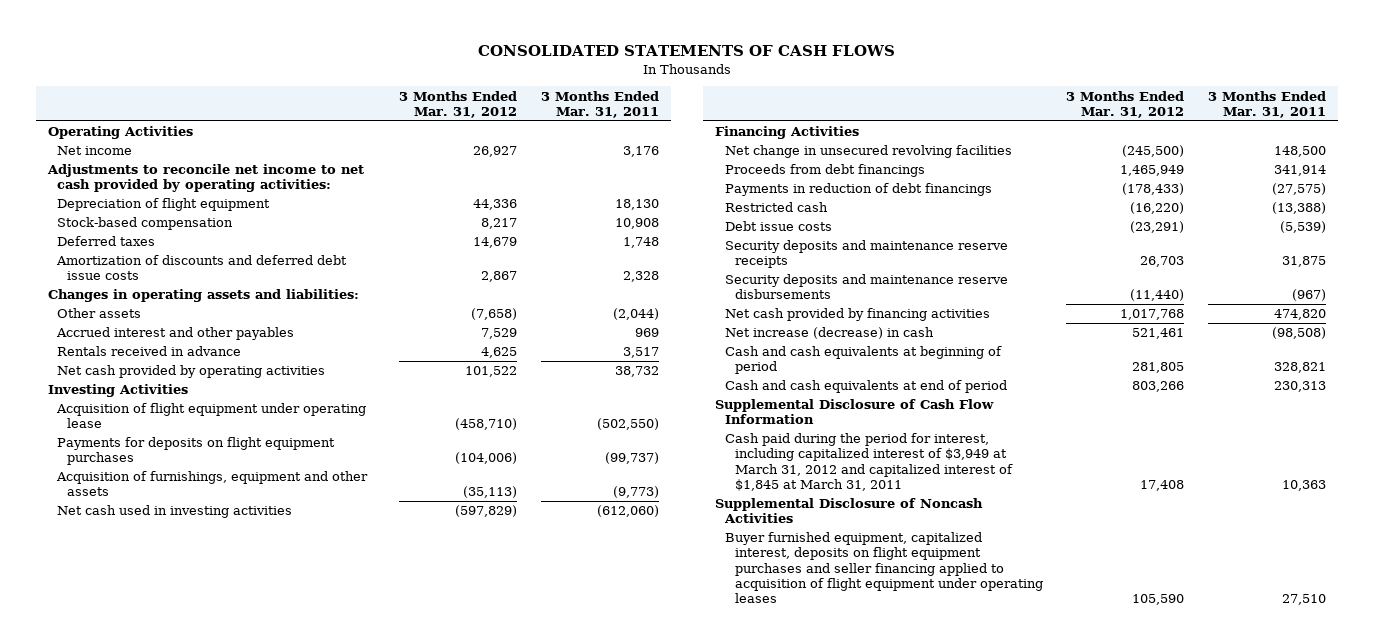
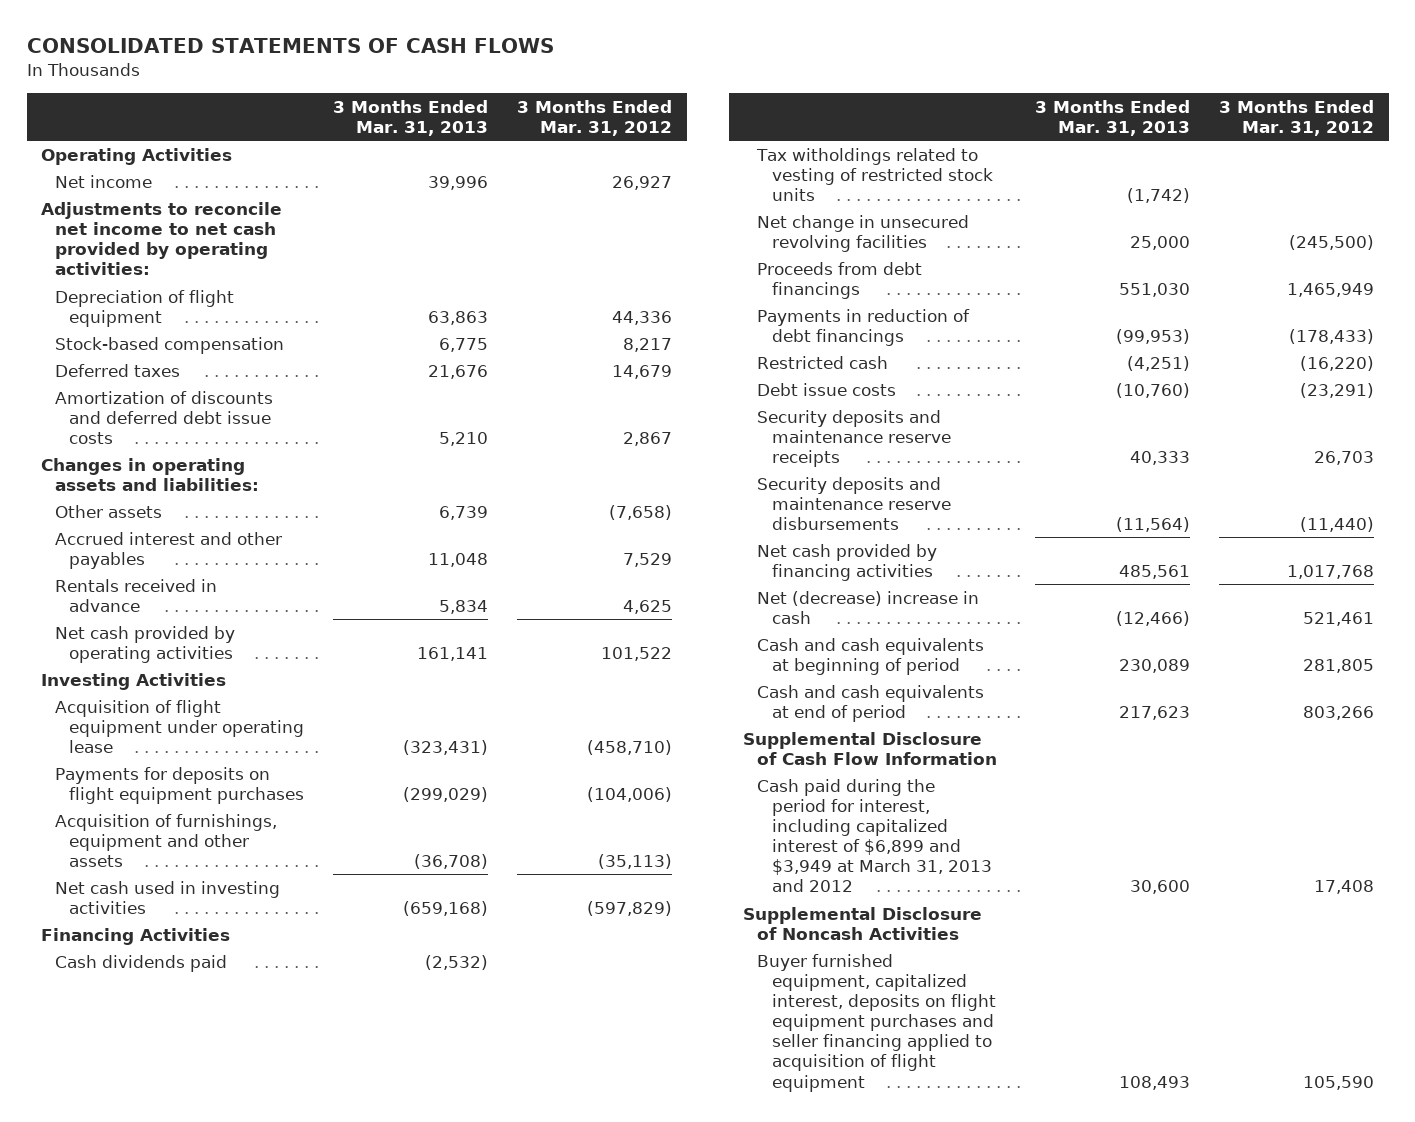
- | 3 Months Ended Mar. 31, 2012 | 3 Months Ended Mar. 31, 2011
+ | 3 Months Ended Mar. 31, 2013 | 3 Months Ended Mar. 31, 2012
+ Cash dividends paid | (2,532) |
+ Tax witholdings related to vesting of restricted stock units | (1,742) |
- Net increase (decrease) in cash | 521,461 | (98,508)
+ Net (decrease) increase in cash | (12,466) | 521,461
- Cash paid during the period for interest, including capitalized interest of $3,949 at March 31, 2012 and capitalized interest of $1,845 at March 31, 2011 | 17,408 | 10,363
+ Cash paid during the period for interest, including capitalized interest of $6,899 and $3,949 at March 31, 2013 and 2012 | 30,600 | 17,408
- Buyer furnished equipment, capitalized interest, deposits on flight equipment purchases and seller financing applied to acquisition of flight equipment under operating leases | 105,590 | 27,510
+ Buyer furnished equipment, capitalized interest, deposits on flight equipment purchases and seller financing applied to acquisition of flight equipment | 108,493 | 105,590

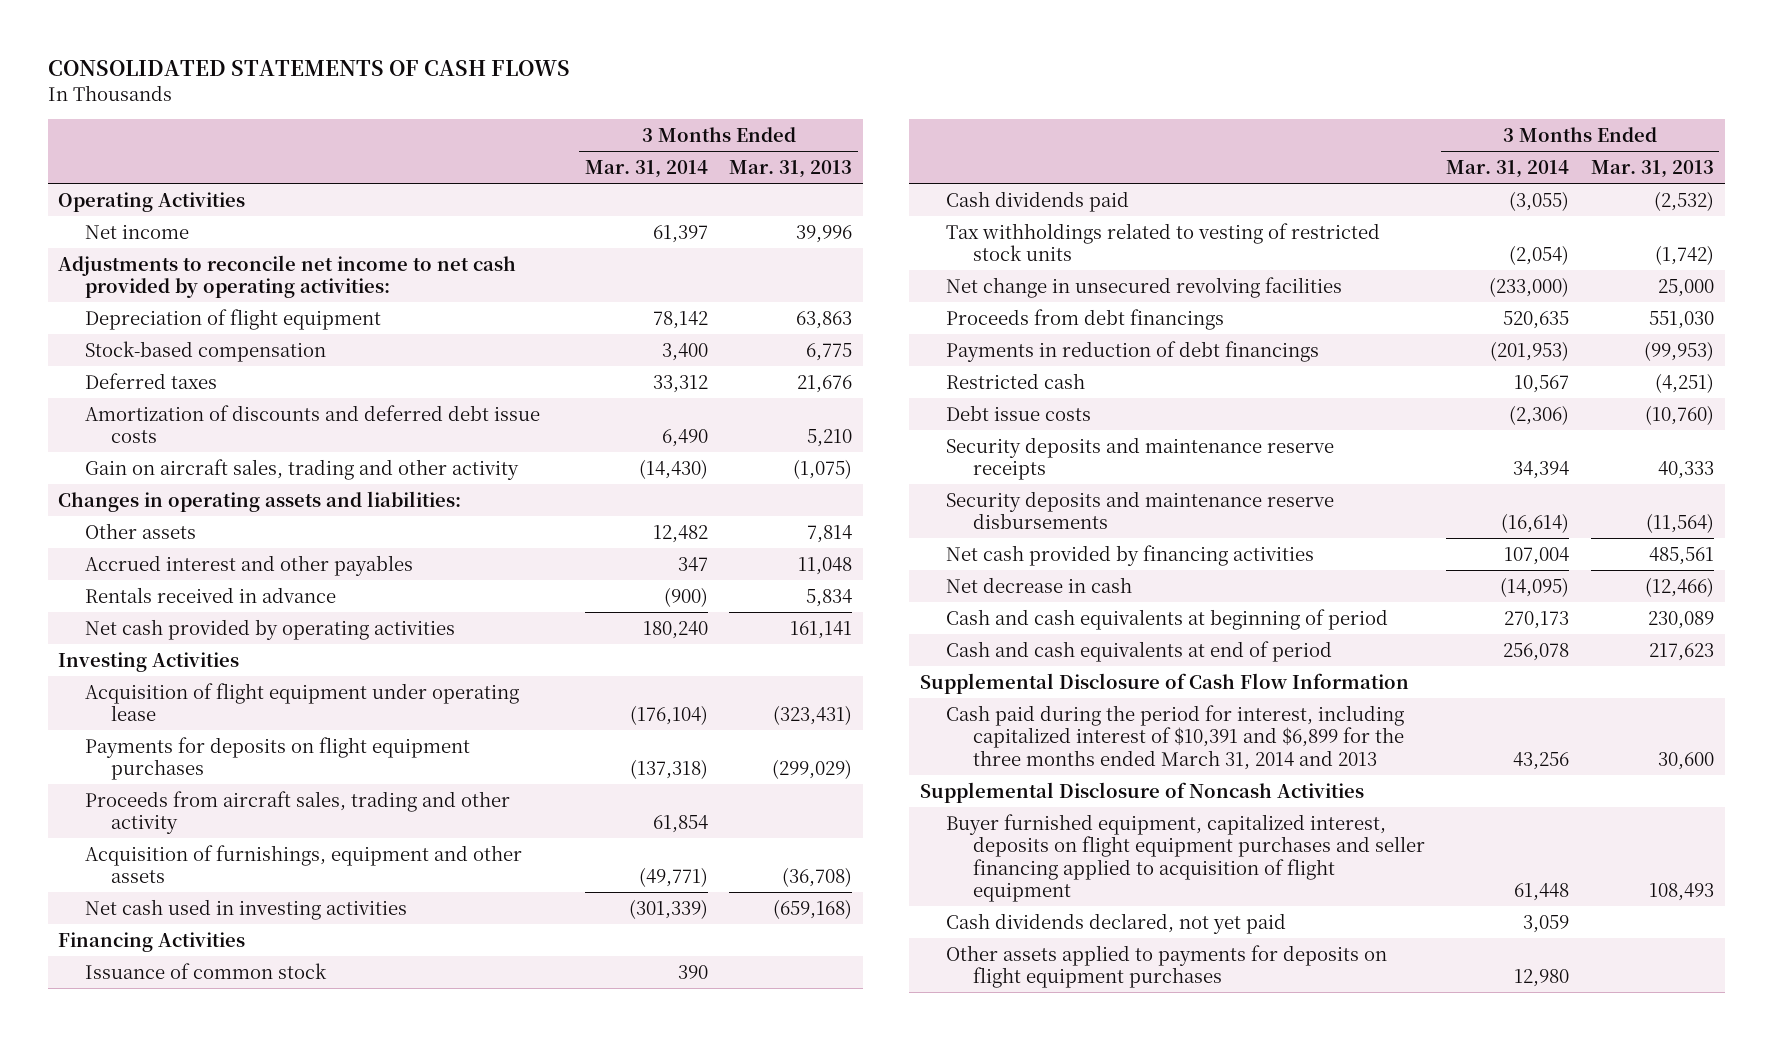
- | 3 Months Ended Mar. 31, 2013 | 3 Months Ended Mar. 31, 2012
+ | 3 Months Ended Mar. 31, 2014 | 3 Months Ended Mar. 31, 2013
+ Gain on aircraft sales, trading and other activity | (14,430) | (1,075)
- Other assets | 6,739 | (7,658)
+ Other assets | 12,482 | 7,814
+ Proceeds from aircraft sales, trading and other activity | 61,854 |
+ Issuance of common stock | 390 |
- Tax witholdings related to vesting of restricted stock units | (1,742) |
+ Tax withholdings related to vesting of restricted stock units | (2,054) | (1,742)
- Net (decrease) increase in cash | (12,466) | 521,461
+ Net decrease in cash | (14,095) | (12,466)
- Cash paid during the period for interest, including capitalized interest of $6,899 and $3,949 at March 31, 2013 and 2012 | 30,600 | 17,408
+ Cash paid during the period for interest, including capitalized interest of $10,391 and $6,899 for the three months ended March 31, 2014 and 2013 | 43,256 | 30,600
+ Cash dividends declared, not yet paid | 3,059 |
+ Other assets applied to payments for deposits on flight equipment purchases | 12,980 |

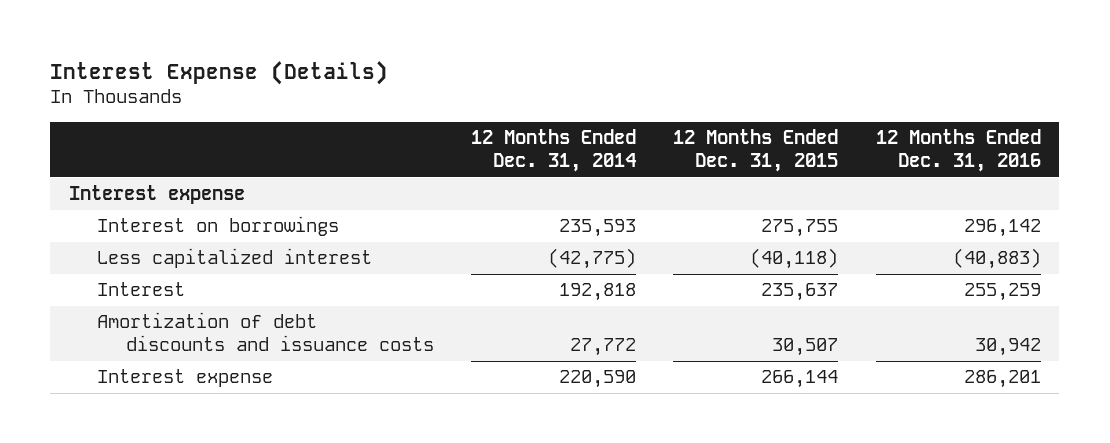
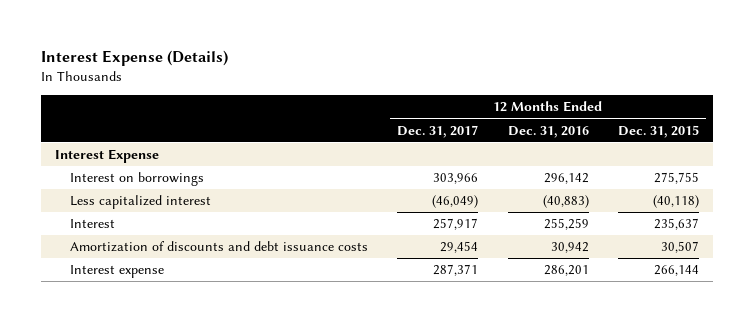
- | 12 Months Ended Dec. 31, 2014 | 12 Months Ended Dec. 31, 2015 | 12 Months Ended Dec. 31, 2016
+ | 12 Months Ended Dec. 31, 2017 | 12 Months Ended Dec. 31, 2016 | 12 Months Ended Dec. 31, 2015
- Interest expense
+ Interest Expense
- Amortization of debt discounts and issuance costs | 27,772 | 30,507 | 30,942
+ Amortization of discounts and debt issuance costs | 29,454 | 30,942 | 30,507

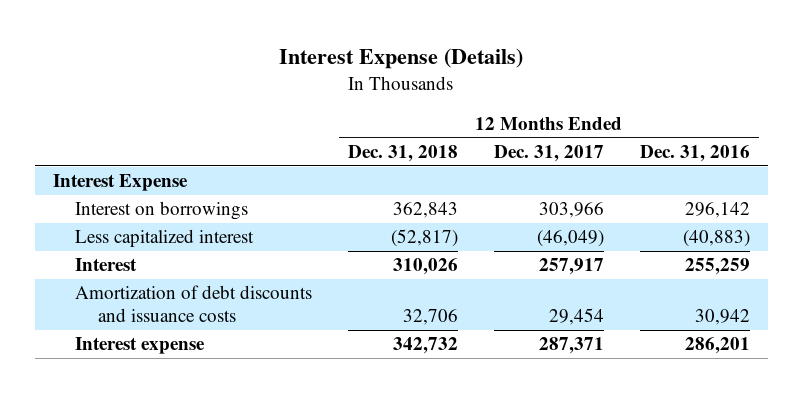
- | 12 Months Ended Dec. 31, 2017 | 12 Months Ended Dec. 31, 2016 | 12 Months Ended Dec. 31, 2015
+ | 12 Months Ended Dec. 31, 2018 | 12 Months Ended Dec. 31, 2017 | 12 Months Ended Dec. 31, 2016
- Amortization of discounts and debt issuance costs | 29,454 | 30,942 | 30,507
+ Amortization of debt discounts and issuance costs | 32,706 | 29,454 | 30,942

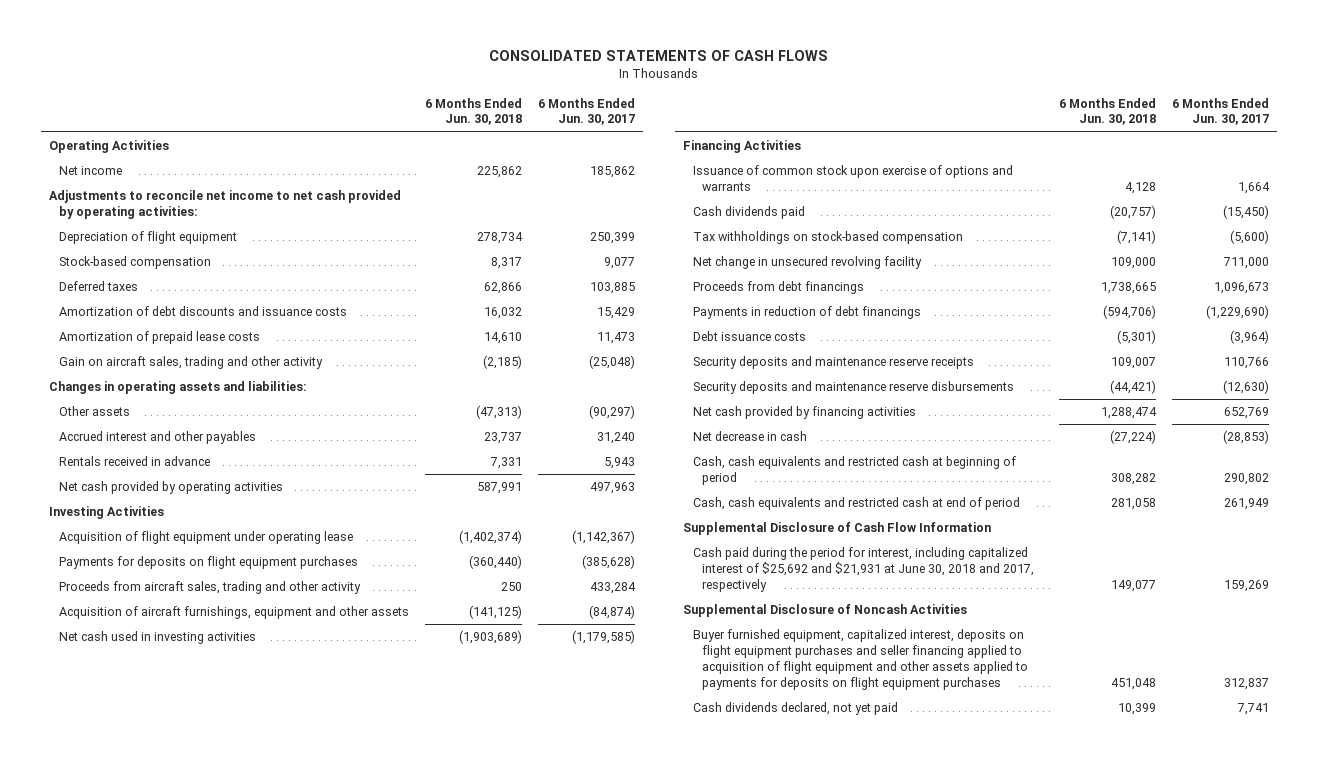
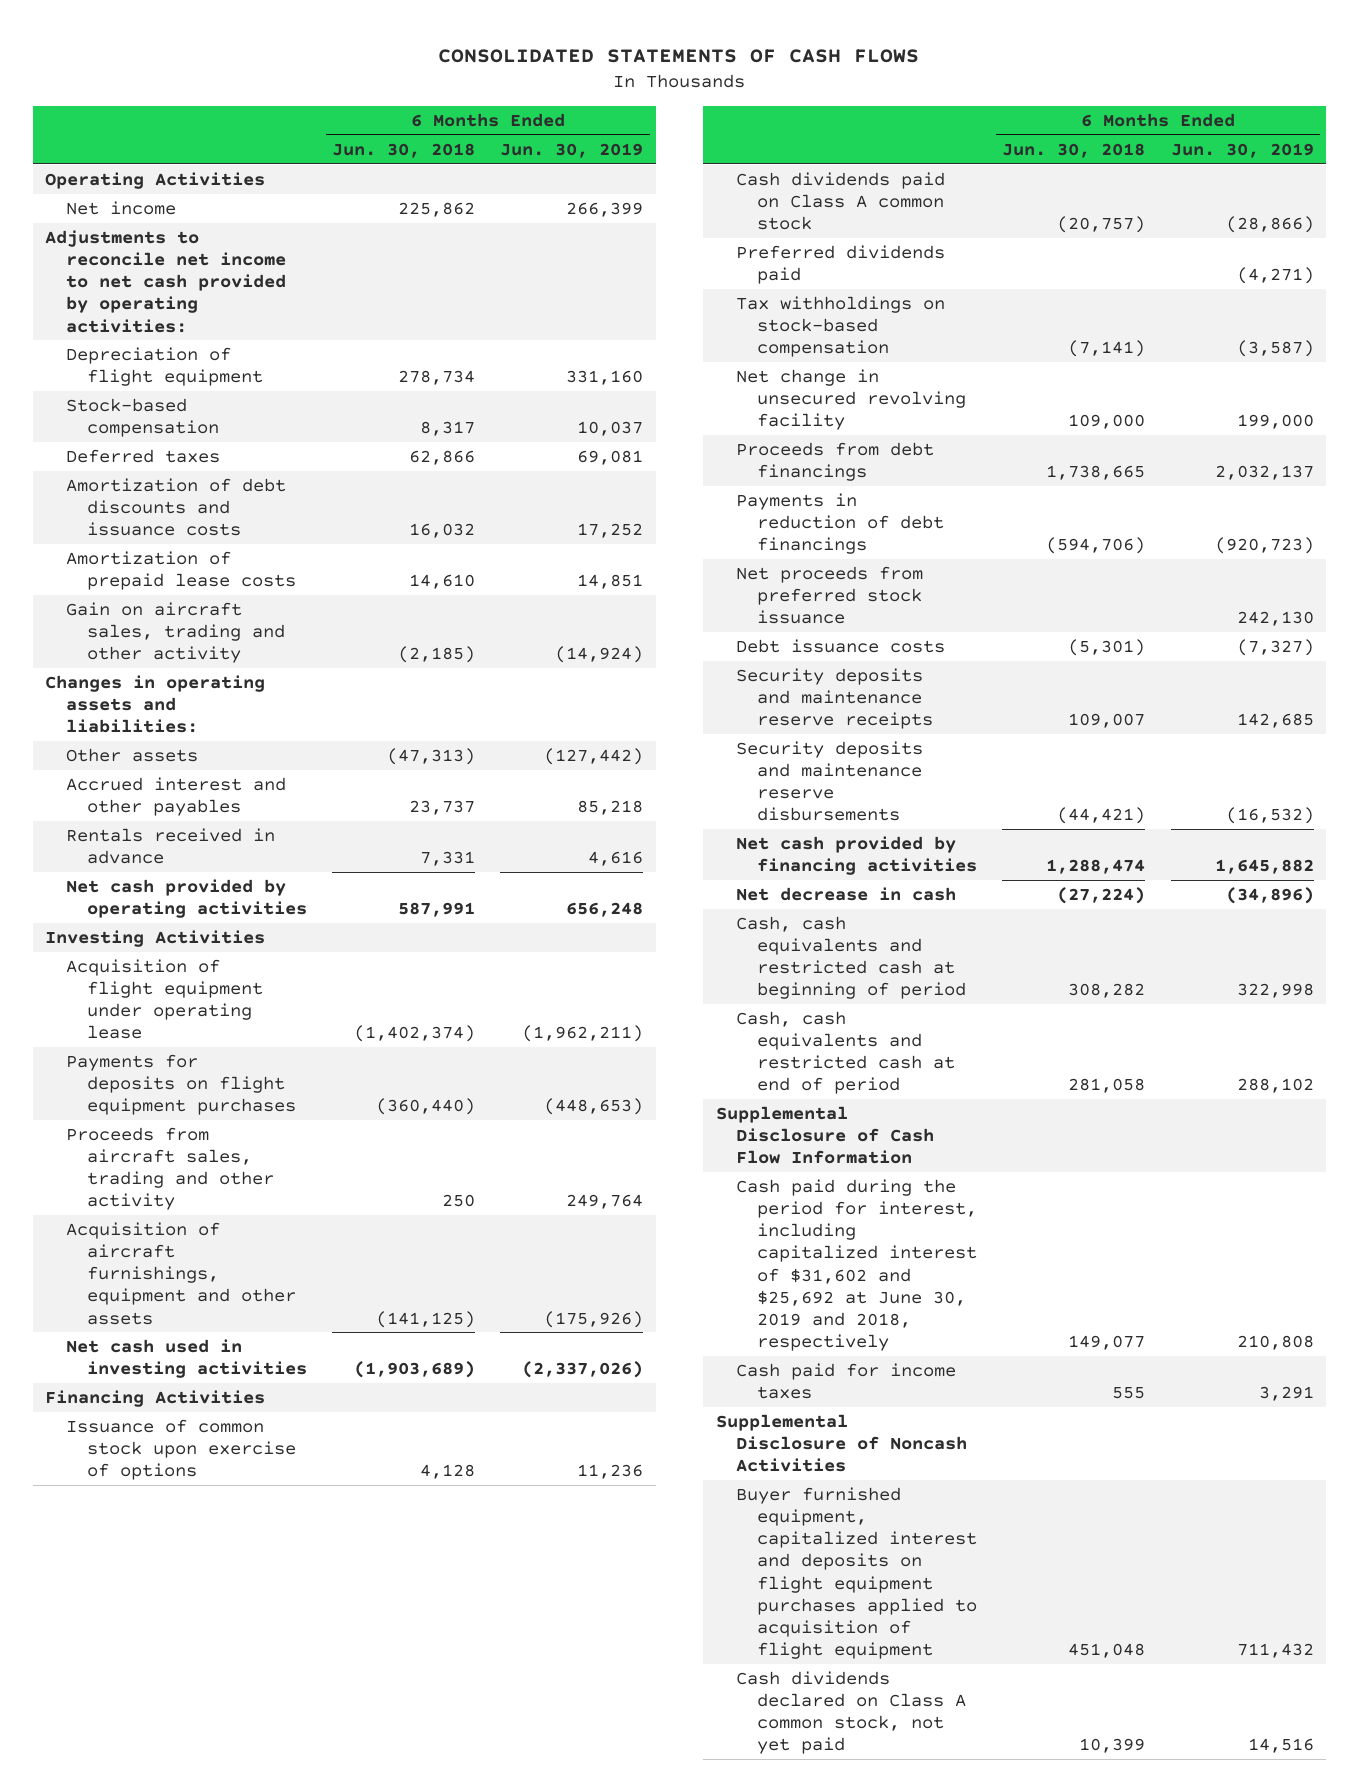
- | 6 Months Ended Jun. 30, 2018 | 6 Months Ended Jun. 30, 2017
+ | 6 Months Ended Jun. 30, 2018 | 6 Months Ended Jun. 30, 2019
- Issuance of common stock upon exercise of options and warrants | 4,128 | 1,664
- Cash dividends paid | (20,757) | (15,450)
+ Issuance of common stock upon exercise of options | 4,128 | 11,236
+ Cash dividends paid on Class A common stock | (20,757) | (28,866)
+ Preferred dividends paid | | (4,271)
+ Net proceeds from preferred stock issuance | | 242,130
- Cash paid during the period for interest, including capitalized interest of $25,692 and $21,931 at June 30, 2018 and 2017, respectively | 149,077 | 159,269
+ Cash paid during the period for interest, including capitalized interest of $31,602 and $25,692 at June 30, 2019 and 2018, respectively | 149,077 | 210,808
+ Cash paid for income taxes | 555 | 3,291
- Buyer furnished equipment, capitalized interest, deposits on flight equipment purchases and seller financing applied to acquisition of flight equipment and other assets applied to payments for deposits on flight equipment purchases | 451,048 | 312,837
- Cash dividends declared, not yet paid | 10,399 | 7,741
+ Buyer furnished equipment, capitalized interest and deposits on flight equipment purchases applied to acquisition of flight equipment | 451,048 | 711,432
+ Cash dividends declared on Class A common stock, not yet paid | 10,399 | 14,516

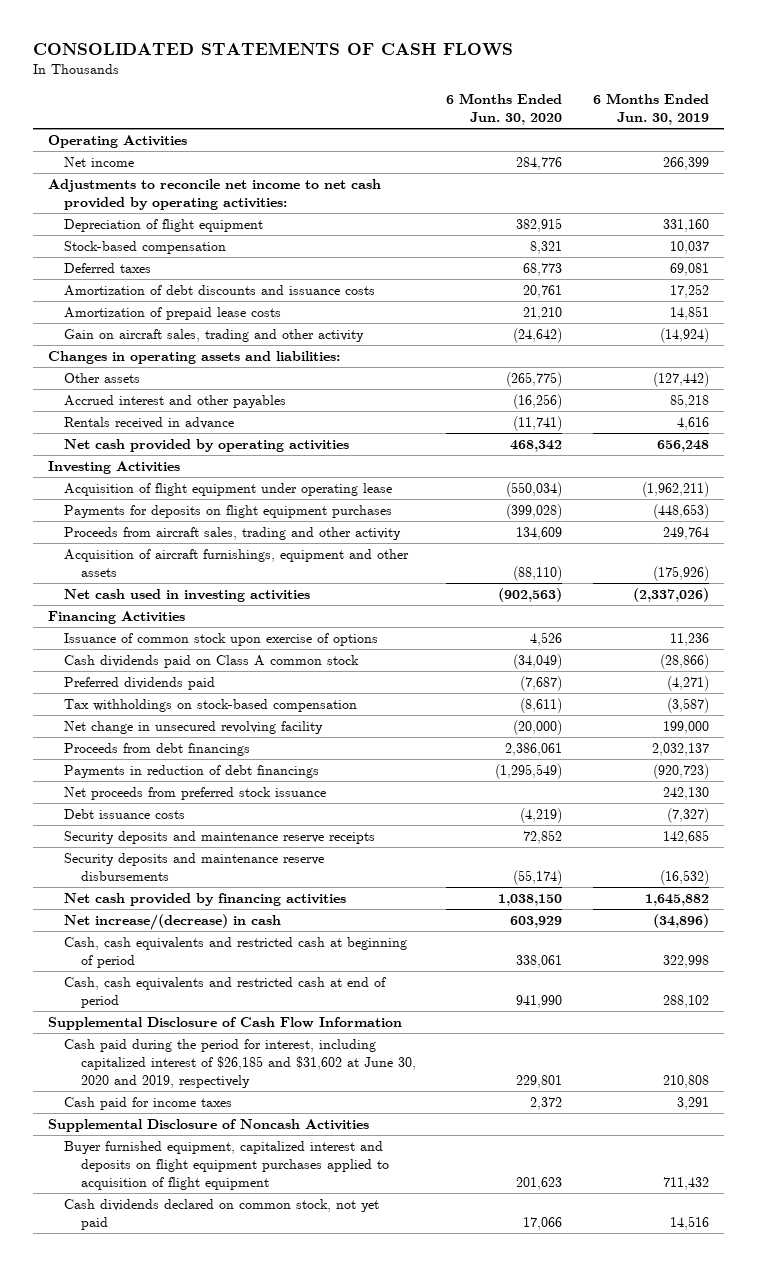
- | 6 Months Ended Jun. 30, 2018 | 6 Months Ended Jun. 30, 2019
+ | 6 Months Ended Jun. 30, 2020 | 6 Months Ended Jun. 30, 2019
- Net decrease in cash | (27,224) | (34,896)
+ Net increase/(decrease) in cash | 603,929 | (34,896)
- Cash paid during the period for interest, including capitalized interest of $31,602 and $25,692 at June 30, 2019 and 2018, respectively | 149,077 | 210,808
+ Cash paid during the period for interest, including capitalized interest of $26,185 and $31,602 at June 30, 2020 and 2019, respectively | 229,801 | 210,808
- Cash dividends declared on Class A common stock, not yet paid | 10,399 | 14,516
+ Cash dividends declared on common stock, not yet paid | 17,066 | 14,516

